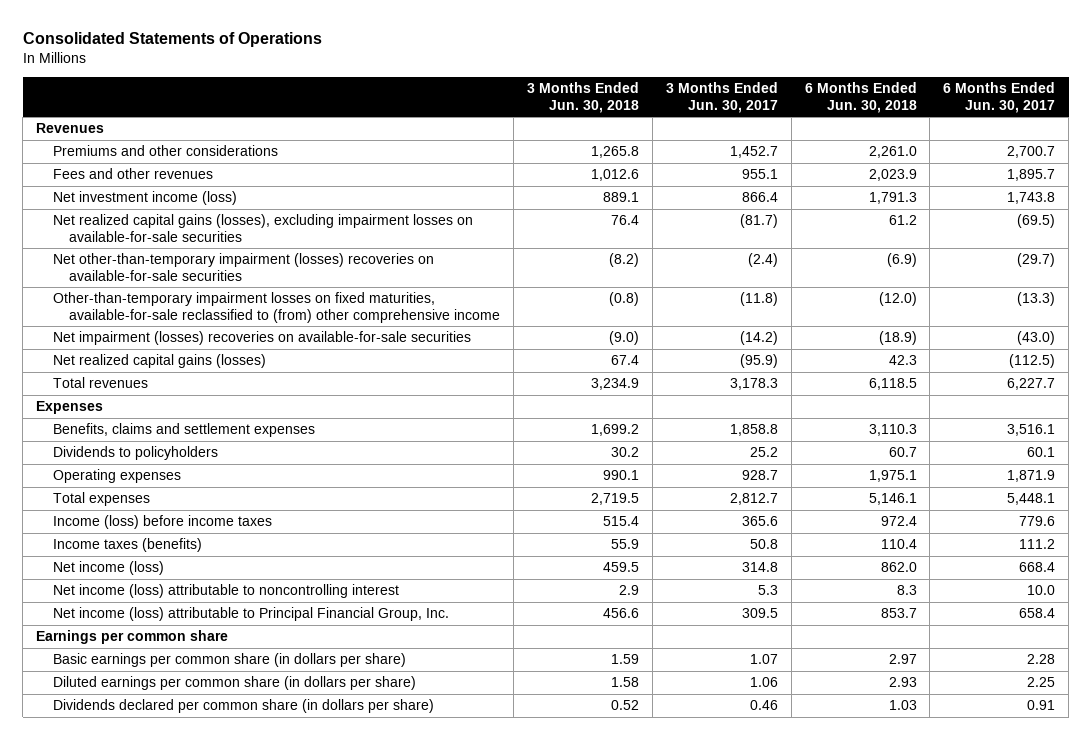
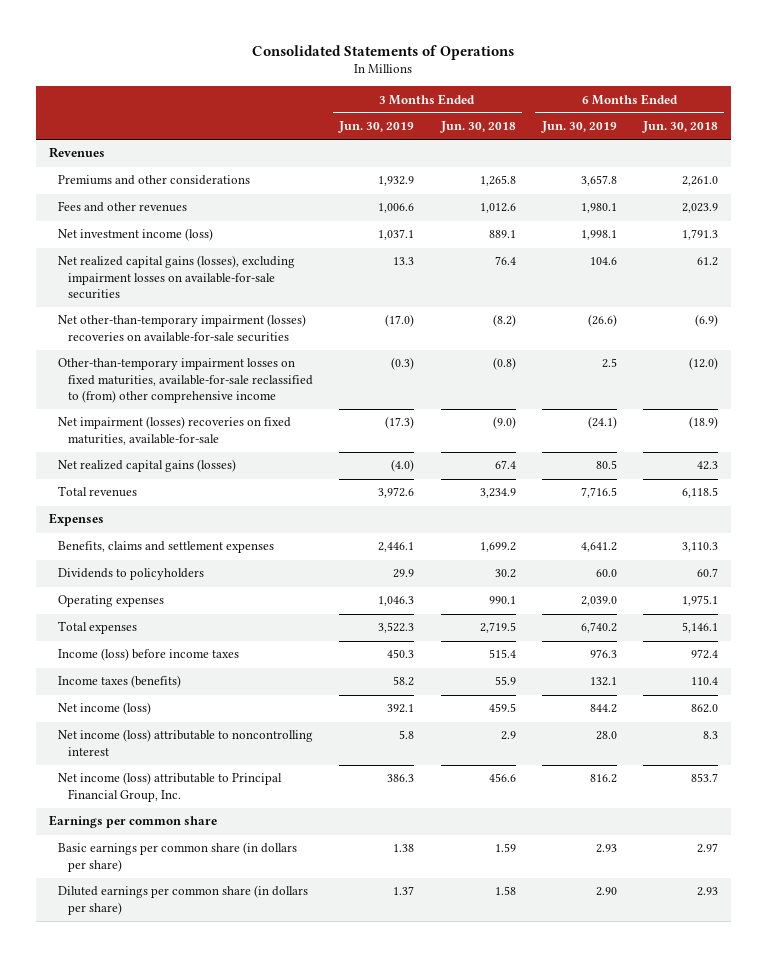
- | 3 Months Ended Jun. 30, 2018 | 3 Months Ended Jun. 30, 2017 | 6 Months Ended Jun. 30, 2018 | 6 Months Ended Jun. 30, 2017
+ | 3 Months Ended Jun. 30, 2019 | 3 Months Ended Jun. 30, 2018 | 6 Months Ended Jun. 30, 2019 | 6 Months Ended Jun. 30, 2018
- Net impairment (losses) recoveries on available-for-sale securities | (9.0) | (14.2) | (18.9) | (43.0)
+ Net impairment (losses) recoveries on fixed maturities, available-for-sale | (17.3) | (9.0) | (24.1) | (18.9)
- Dividends declared per common share (in dollars per share) | 0.52 | 0.46 | 1.03 | 0.91

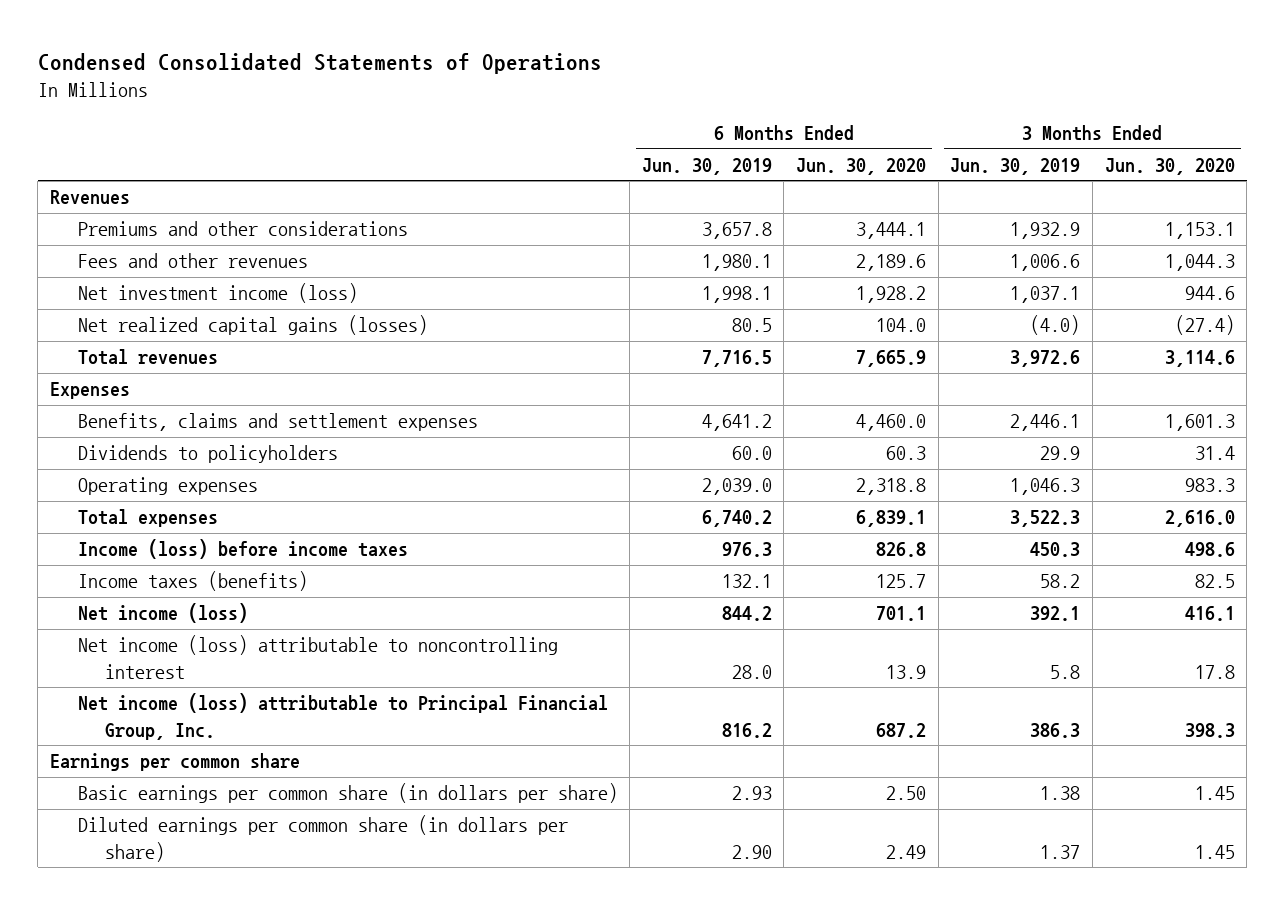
- Consolidated Statements of Operations
+ Condensed Consolidated Statements of Operations
- | 3 Months Ended Jun. 30, 2019 | 3 Months Ended Jun. 30, 2018 | 6 Months Ended Jun. 30, 2019 | 6 Months Ended Jun. 30, 2018
+ | 6 Months Ended Jun. 30, 2019 | 6 Months Ended Jun. 30, 2020 | 3 Months Ended Jun. 30, 2019 | 3 Months Ended Jun. 30, 2020
- Net realized capital gains (losses), excluding impairment losses on available-for-sale securities | 13.3 | 76.4 | 104.6 | 61.2
- Net other-than-temporary impairment (losses) recoveries on available-for-sale securities | (17.0) | (8.2) | (26.6) | (6.9)
- Other-than-temporary impairment losses on fixed maturities, available-for-sale reclassified to (from) other comprehensive income | (0.3) | (0.8) | 2.5 | (12.0)
- Net impairment (losses) recoveries on fixed maturities, available-for-sale | (17.3) | (9.0) | (24.1) | (18.9)

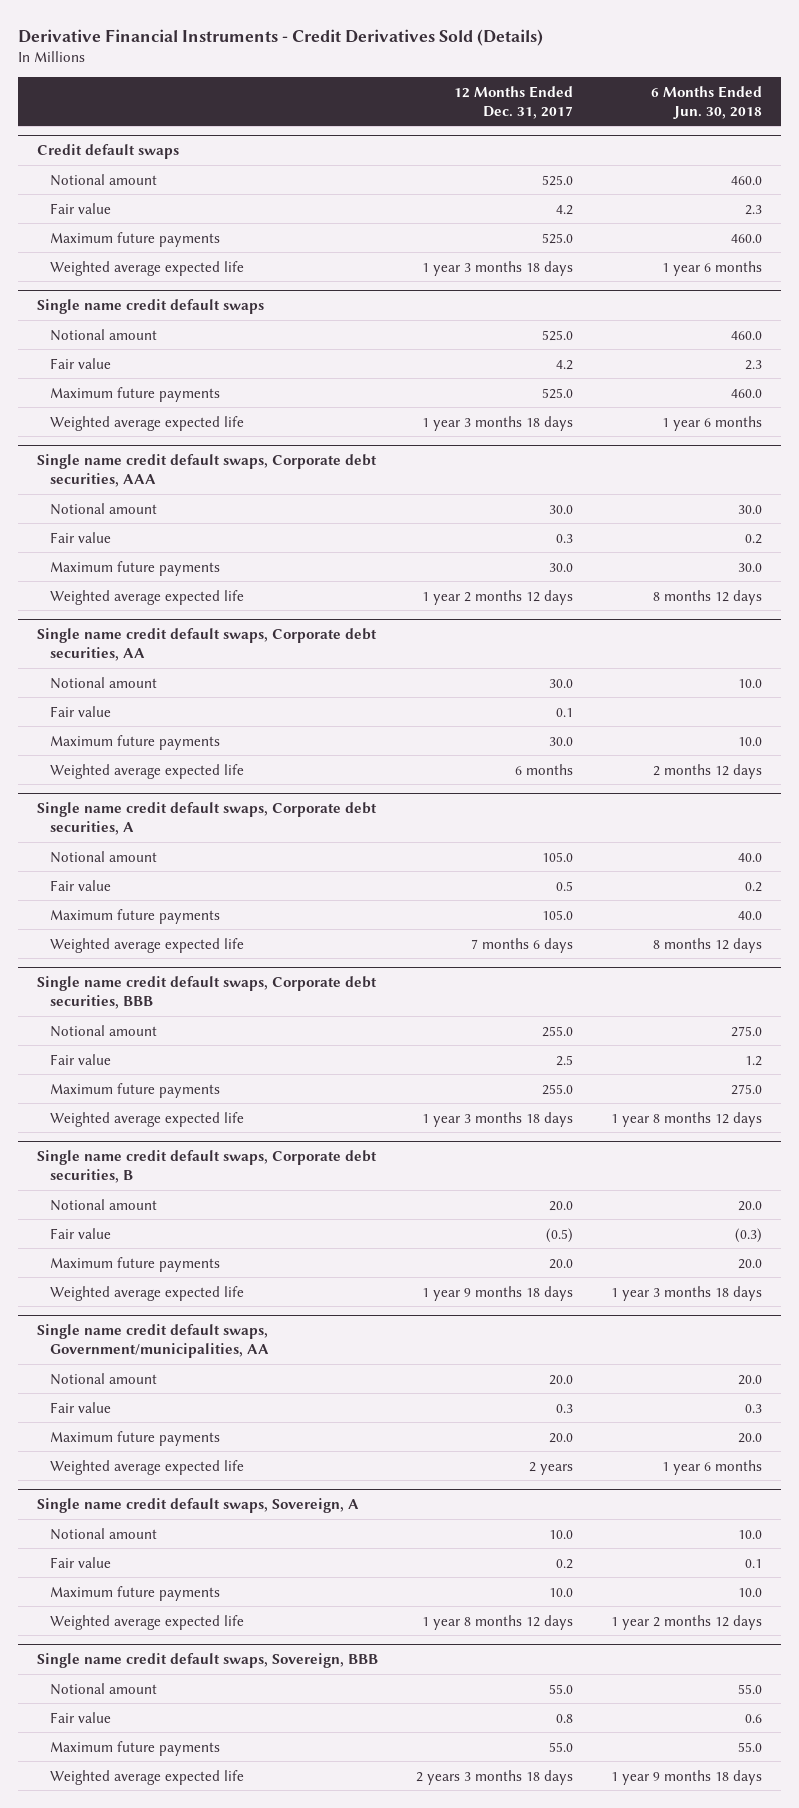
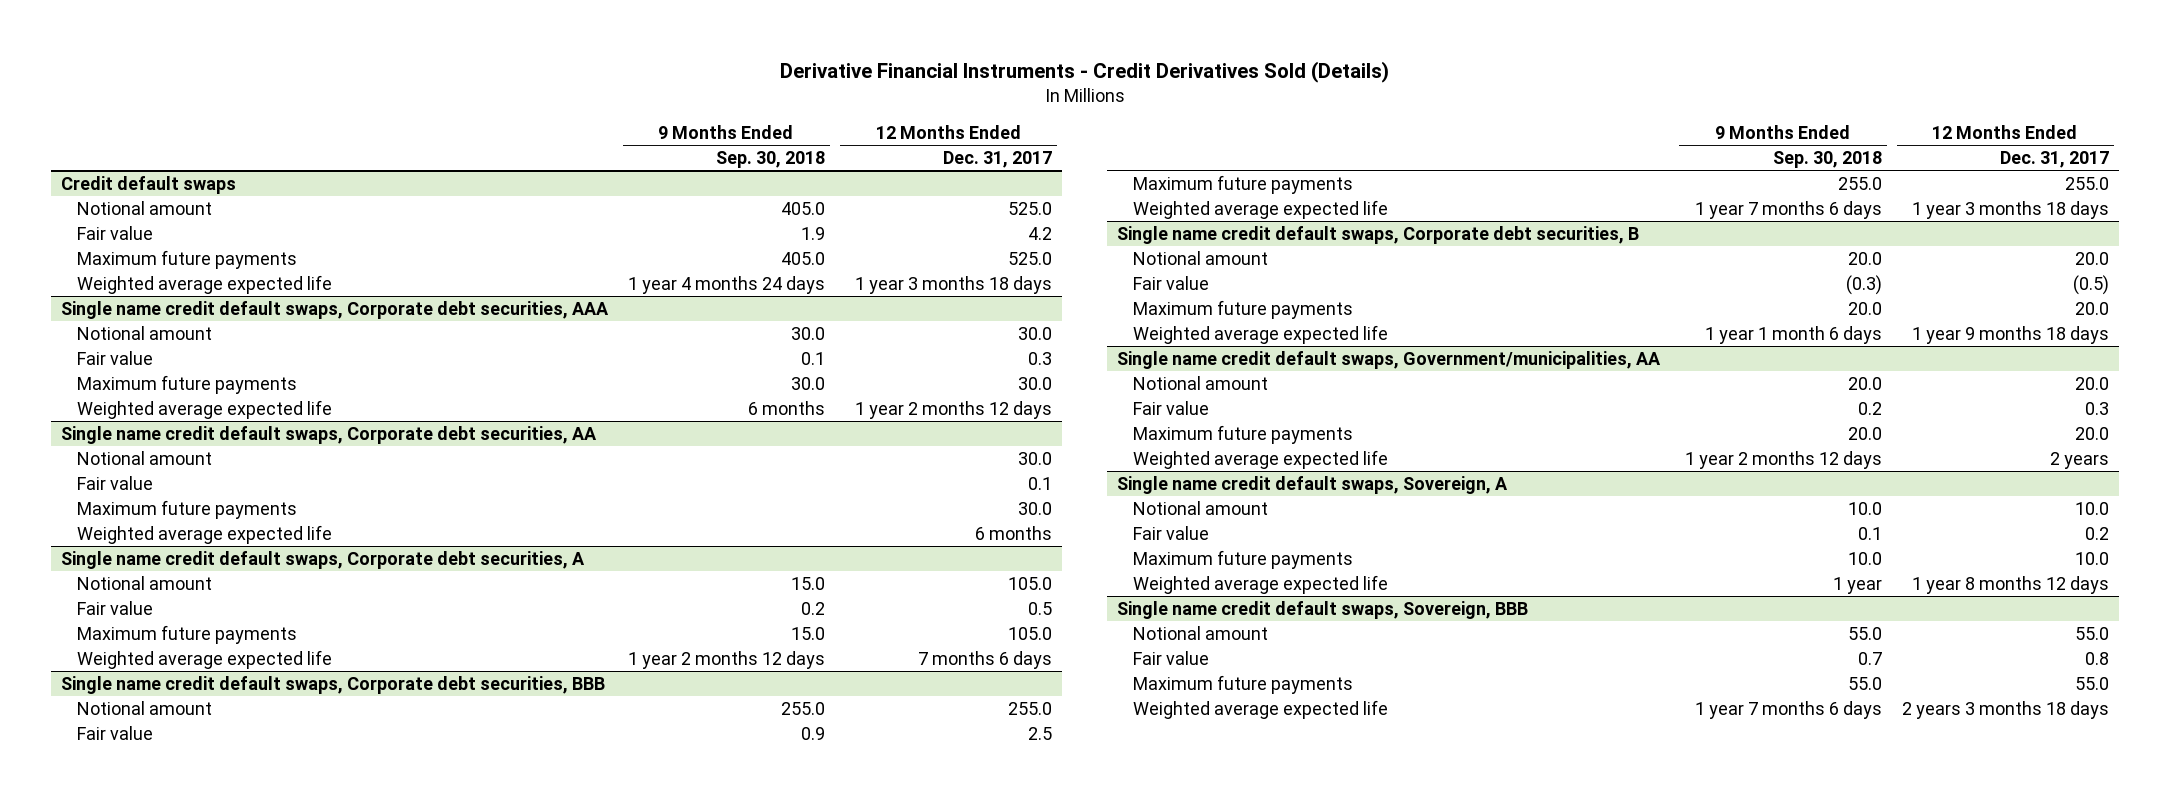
- | 12 Months Ended Dec. 31, 2017 | 6 Months Ended Jun. 30, 2018
+ | 9 Months Ended Sep. 30, 2018 | 12 Months Ended Dec. 31, 2017
- Single name credit default swaps
- Notional amount | 525.0 | 460.0
- Fair value | 4.2 | 2.3
- Maximum future payments | 525.0 | 460.0
- Weighted average expected life | 1 year 3 months 18 days | 1 year 6 months

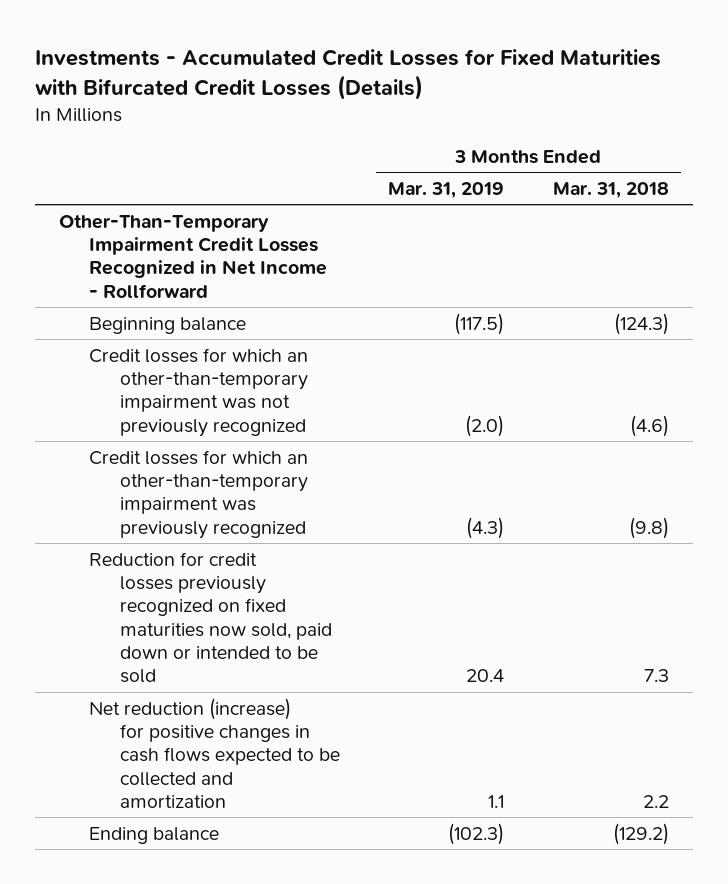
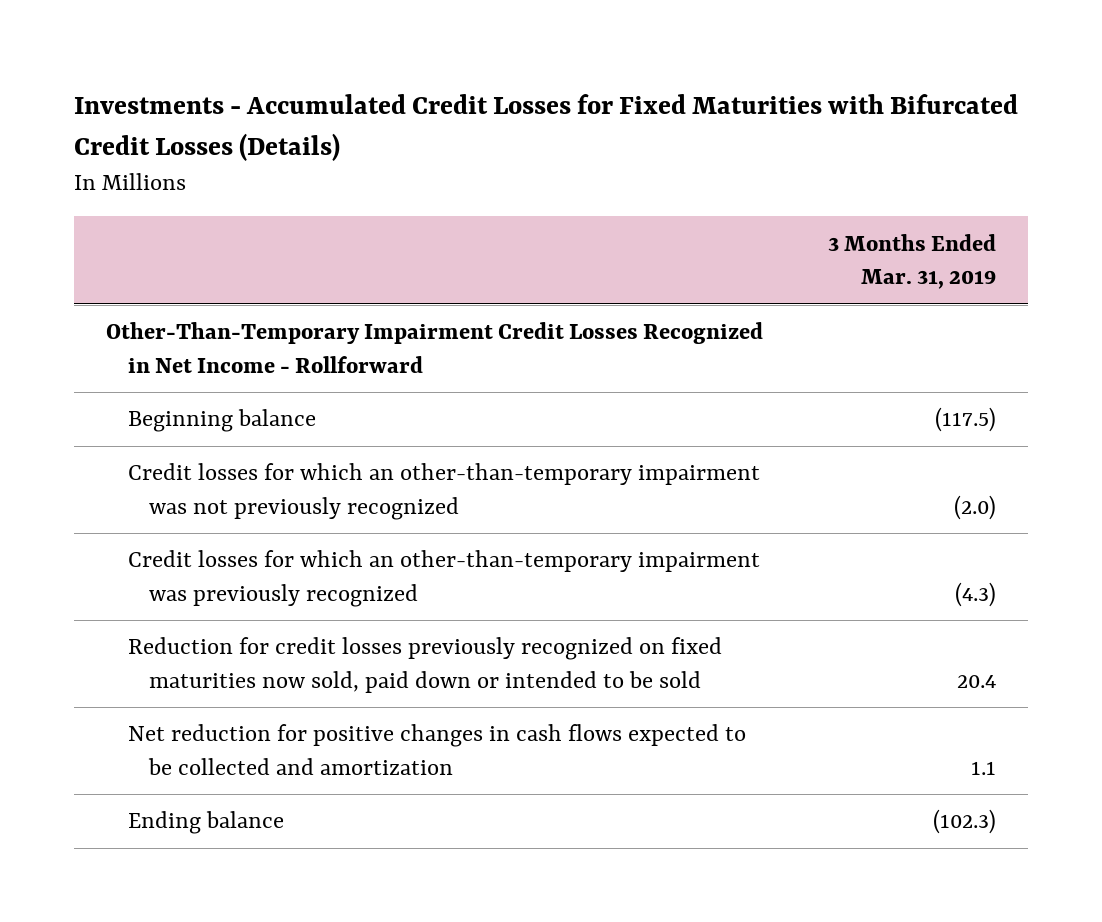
- | 3 Months Ended Mar. 31, 2019 | 3 Months Ended Mar. 31, 2018
+ | 3 Months Ended Mar. 31, 2019
- Net reduction (increase) for positive changes in cash flows expected to be collected and amortization | 1.1 | 2.2
+ Net reduction for positive changes in cash flows expected to be collected and amortization | 1.1

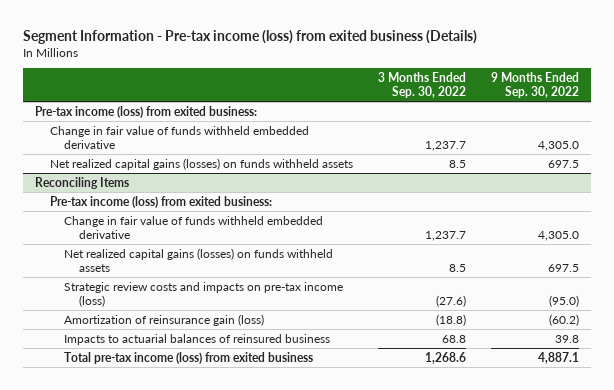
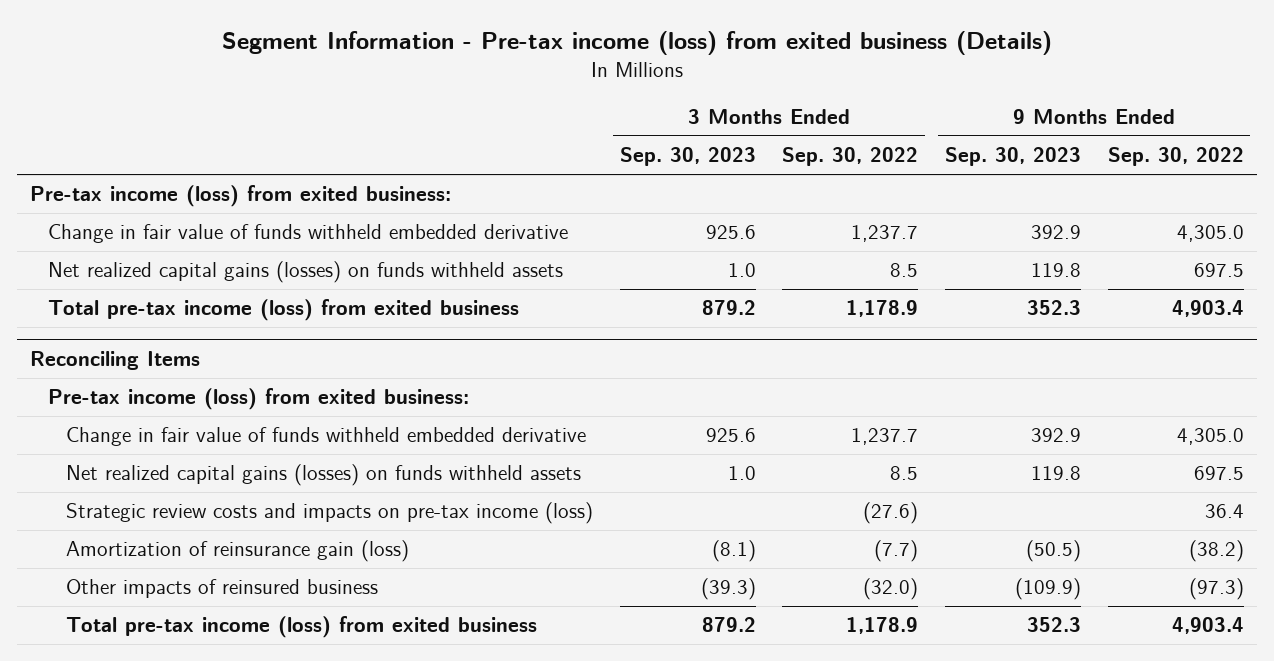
- | 3 Months Ended Sep. 30, 2022 | 9 Months Ended Sep. 30, 2022
+ | 3 Months Ended Sep. 30, 2023 | 3 Months Ended Sep. 30, 2022 | 9 Months Ended Sep. 30, 2023 | 9 Months Ended Sep. 30, 2022
+ Total pre-tax income (loss) from exited business | 879.2 | 1,178.9 | 352.3 | 4,903.4
@ Reconciling Items
- Strategic review costs and impacts on pre-tax income (loss) | (27.6) | (95.0)
- Amortization of reinsurance gain (loss) | (18.8) | (60.2)
- Impacts to actuarial balances of reinsured business | 68.8 | 39.8
- Total pre-tax income (loss) from exited business | 1,268.6 | 4,887.1
+ Strategic review costs and impacts on pre-tax income (loss) | | (27.6) | | 36.4
+ Amortization of reinsurance gain (loss) | (8.1) | (7.7) | (50.5) | (38.2)
+ Other impacts of reinsured business | (39.3) | (32.0) | (109.9) | (97.3)
+ Total pre-tax income (loss) from exited business | 879.2 | 1,178.9 | 352.3 | 4,903.4

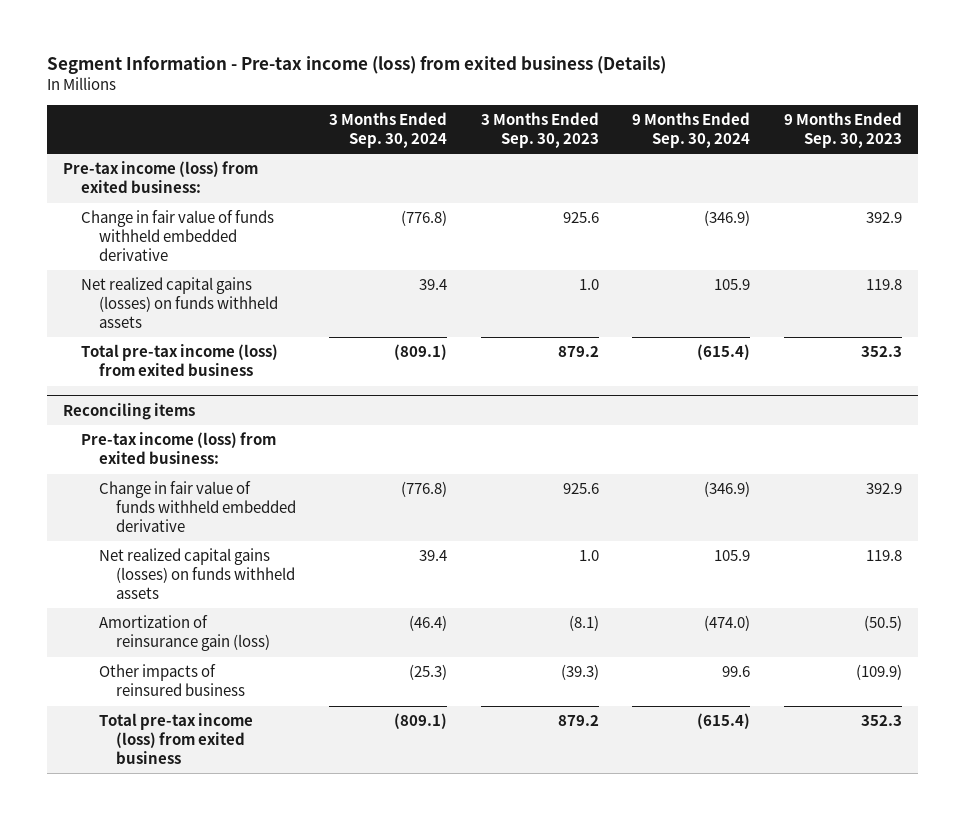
- | 3 Months Ended Sep. 30, 2023 | 3 Months Ended Sep. 30, 2022 | 9 Months Ended Sep. 30, 2023 | 9 Months Ended Sep. 30, 2022
+ | 3 Months Ended Sep. 30, 2024 | 3 Months Ended Sep. 30, 2023 | 9 Months Ended Sep. 30, 2024 | 9 Months Ended Sep. 30, 2023
- Reconciling Items
+ Reconciling items
- Strategic review costs and impacts on pre-tax income (loss) | | (27.6) | | 36.4

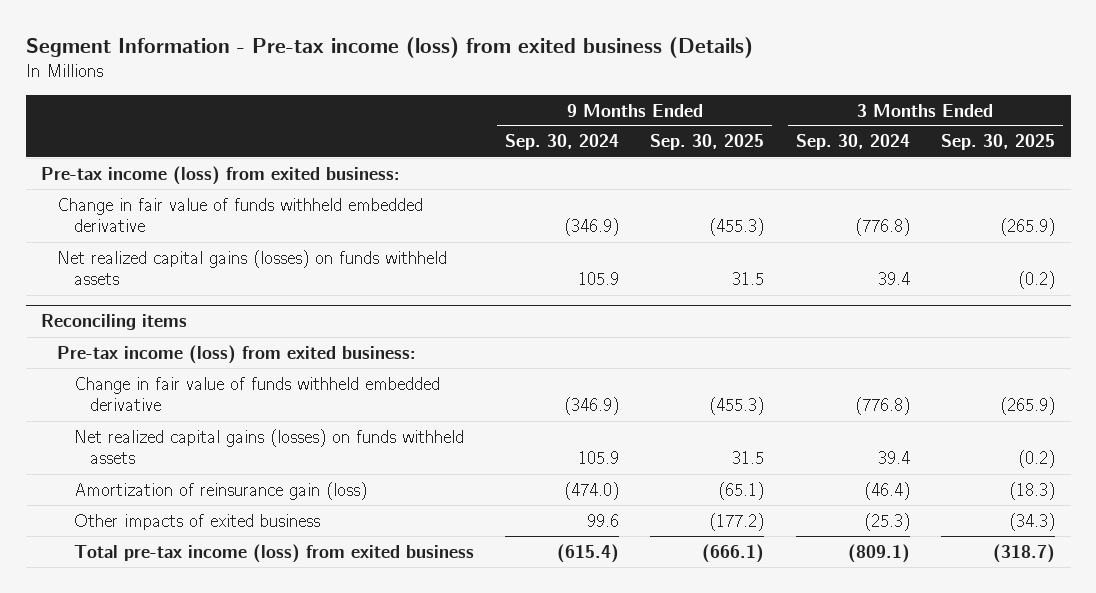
- | 3 Months Ended Sep. 30, 2024 | 3 Months Ended Sep. 30, 2023 | 9 Months Ended Sep. 30, 2024 | 9 Months Ended Sep. 30, 2023
+ | 9 Months Ended Sep. 30, 2024 | 9 Months Ended Sep. 30, 2025 | 3 Months Ended Sep. 30, 2024 | 3 Months Ended Sep. 30, 2025
- Total pre-tax income (loss) from exited business | (809.1) | 879.2 | (615.4) | 352.3
@ Reconciling items
- Other impacts of reinsured business | (25.3) | (39.3) | 99.6 | (109.9)
+ Other impacts of exited business | 99.6 | (177.2) | (25.3) | (34.3)

